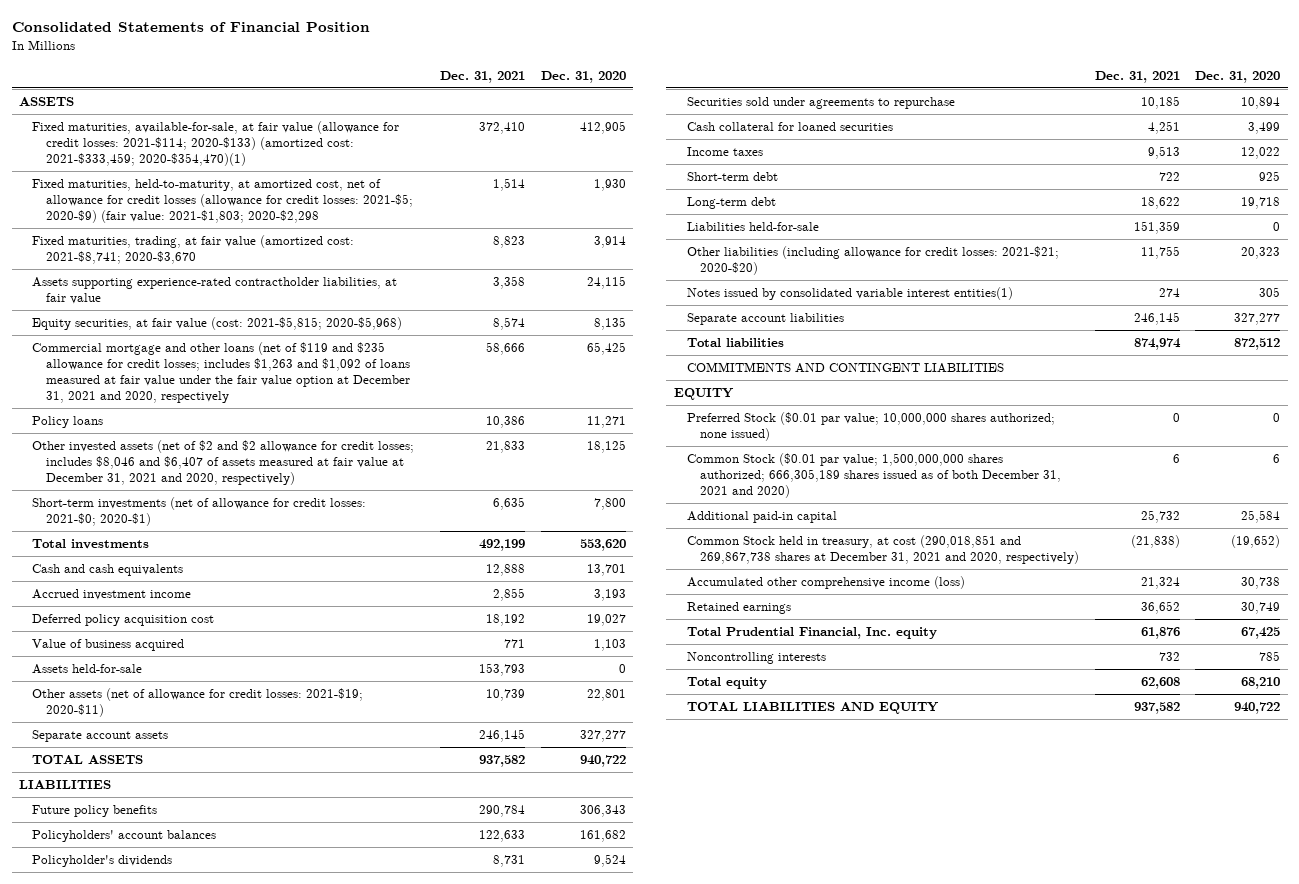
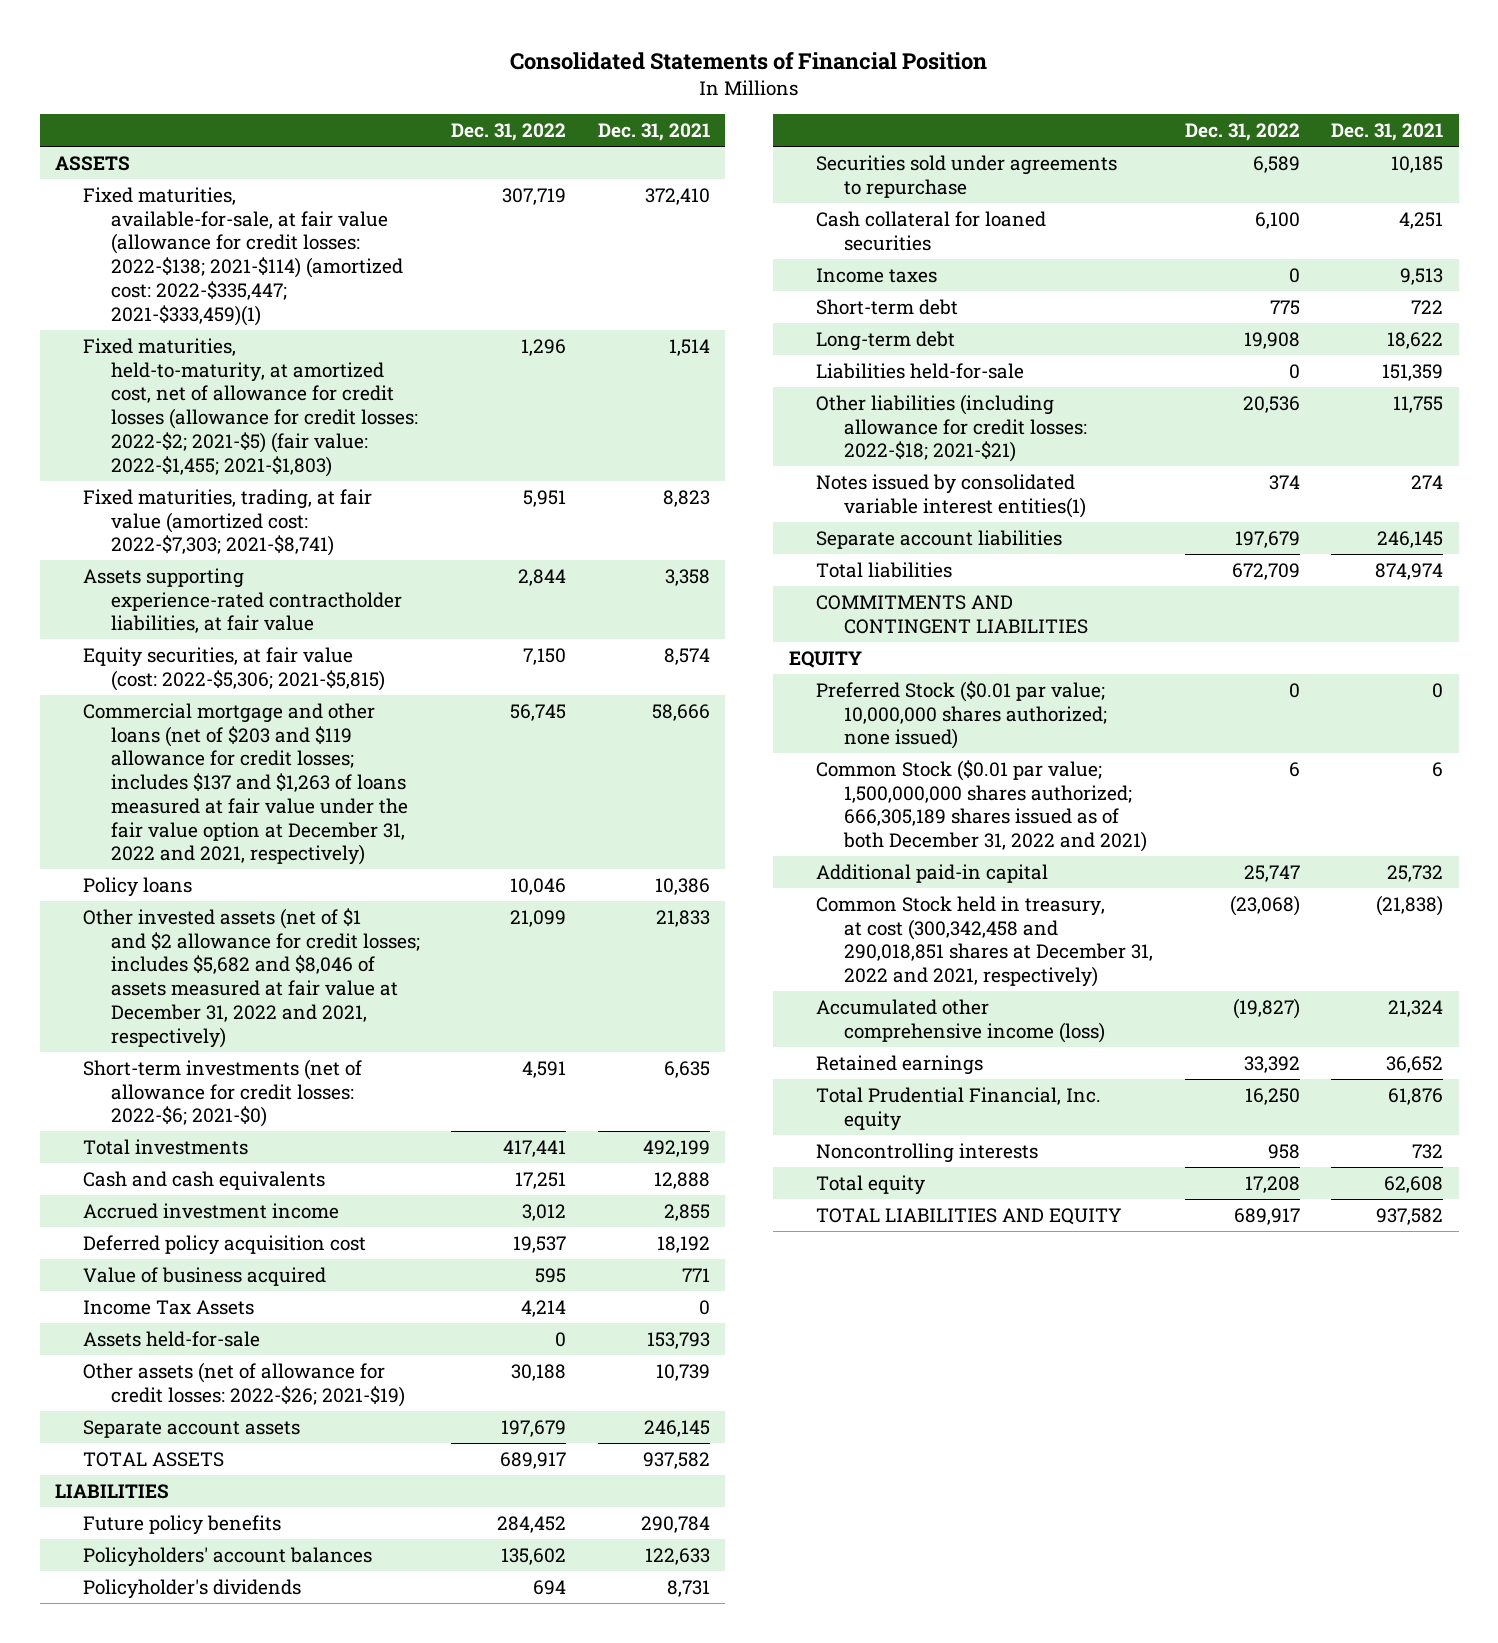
- | Dec. 31, 2021 | Dec. 31, 2020
+ | Dec. 31, 2022 | Dec. 31, 2021
- Fixed maturities, available-for-sale, at fair value (allowance for credit losses: 2021-$114; 2020-$133) (amortized cost: 2021-$333,459; 2020-$354,470)(1) | 372,410 | 412,905
- Fixed maturities, held-to-maturity, at amortized cost, net of allowance for credit losses (allowance for credit losses: 2021-$5; 2020-$9) (fair value: 2021-$1,803; 2020-$2,298 | 1,514 | 1,930
- Fixed maturities, trading, at fair value (amortized cost: 2021-$8,741; 2020-$3,670 | 8,823 | 3,914
+ Fixed maturities, available-for-sale, at fair value (allowance for credit losses: 2022-$138; 2021-$114) (amortized cost: 2022-$335,447; 2021-$333,459)(1) | 307,719 | 372,410
+ Fixed maturities, held-to-maturity, at amortized cost, net of allowance for credit losses (allowance for credit losses: 2022-$2; 2021-$5) (fair value: 2022-$1,455; 2021-$1,803) | 1,296 | 1,514
+ Fixed maturities, trading, at fair value (amortized cost: 2022-$7,303; 2021-$8,741) | 5,951 | 8,823
- Equity securities, at fair value (cost: 2021-$5,815; 2020-$5,968) | 8,574 | 8,135
- Commercial mortgage and other loans (net of $119 and $235 allowance for credit losses; includes $1,263 and $1,092 of loans measured at fair value under the fair value option at December 31, 2021 and 2020, respectively | 58,666 | 65,425
+ Equity securities, at fair value (cost: 2022-$5,306; 2021-$5,815) | 7,150 | 8,574
+ Commercial mortgage and other loans (net of $203 and $119 allowance for credit losses; includes $137 and $1,263 of loans measured at fair value under the fair value option at December 31, 2022 and 2021, respectively) | 56,745 | 58,666
- Other invested assets (net of $2 and $2 allowance for credit losses; includes $8,046 and $6,407 of assets measured at fair value at December 31, 2021 and 2020, respectively) | 21,833 | 18,125
- Short-term investments (net of allowance for credit losses: 2021-$0; 2020-$1) | 6,635 | 7,800
+ Other invested assets (net of $1 and $2 allowance for credit losses; includes $5,682 and $8,046 of assets measured at fair value at December 31, 2022 and 2021, respectively) | 21,099 | 21,833
+ Short-term investments (net of allowance for credit losses: 2022-$6; 2021-$0) | 4,591 | 6,635
+ Income Tax Assets | 4,214 | 0
- Other assets (net of allowance for credit losses: 2021-$19; 2020-$11) | 10,739 | 22,801
+ Other assets (net of allowance for credit losses: 2022-$26; 2021-$19) | 30,188 | 10,739
- Other liabilities (including allowance for credit losses: 2021-$21; 2020-$20) | 11,755 | 20,323
+ Other liabilities (including allowance for credit losses: 2022-$18; 2021-$21) | 20,536 | 11,755
- Common Stock ($0.01 par value; 1,500,000,000 shares authorized; 666,305,189 shares issued as of both December 31, 2021 and 2020) | 6 | 6
+ Common Stock ($0.01 par value; 1,500,000,000 shares authorized; 666,305,189 shares issued as of both December 31, 2022 and 2021) | 6 | 6
- Common Stock held in treasury, at cost (290,018,851 and 269,867,738 shares at December 31, 2021 and 2020, respectively) | (21,838) | (19,652)
+ Common Stock held in treasury, at cost (300,342,458 and 290,018,851 shares at December 31, 2022 and 2021, respectively) | (23,068) | (21,838)

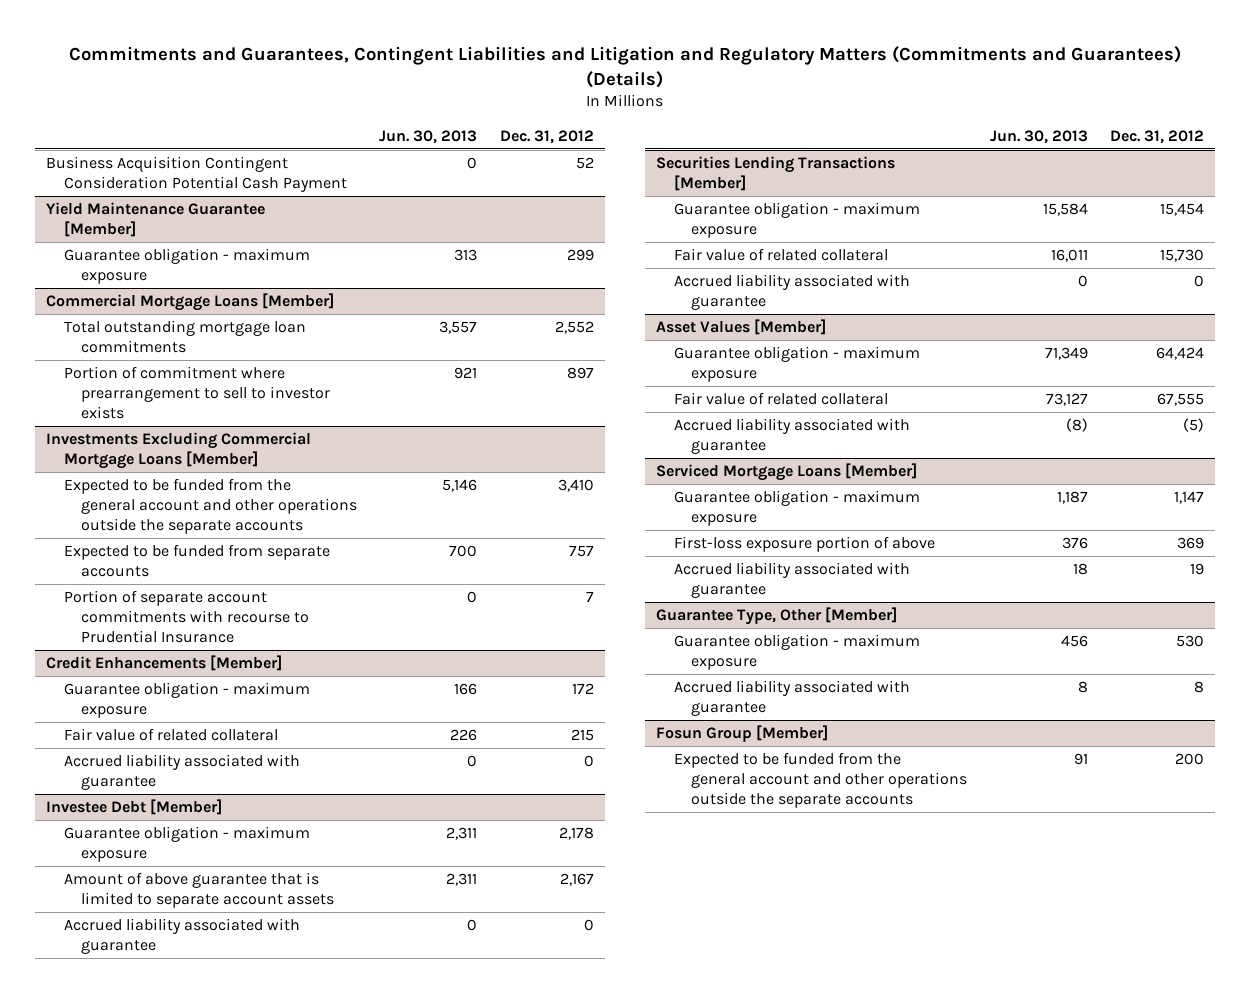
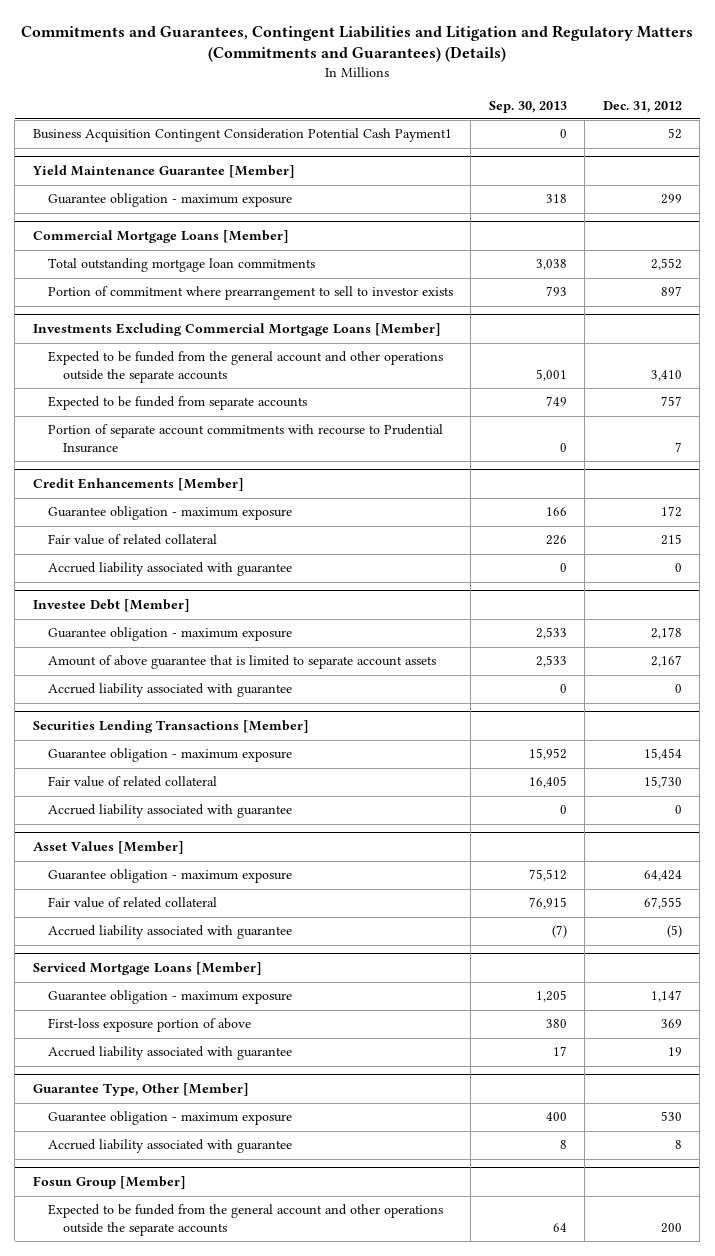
- | Jun. 30, 2013 | Dec. 31, 2012
+ | Sep. 30, 2013 | Dec. 31, 2012
- Business Acquisition Contingent Consideration Potential Cash Payment | 0 | 52
+ Business Acquisition Contingent Consideration Potential Cash Payment1 | 0 | 52

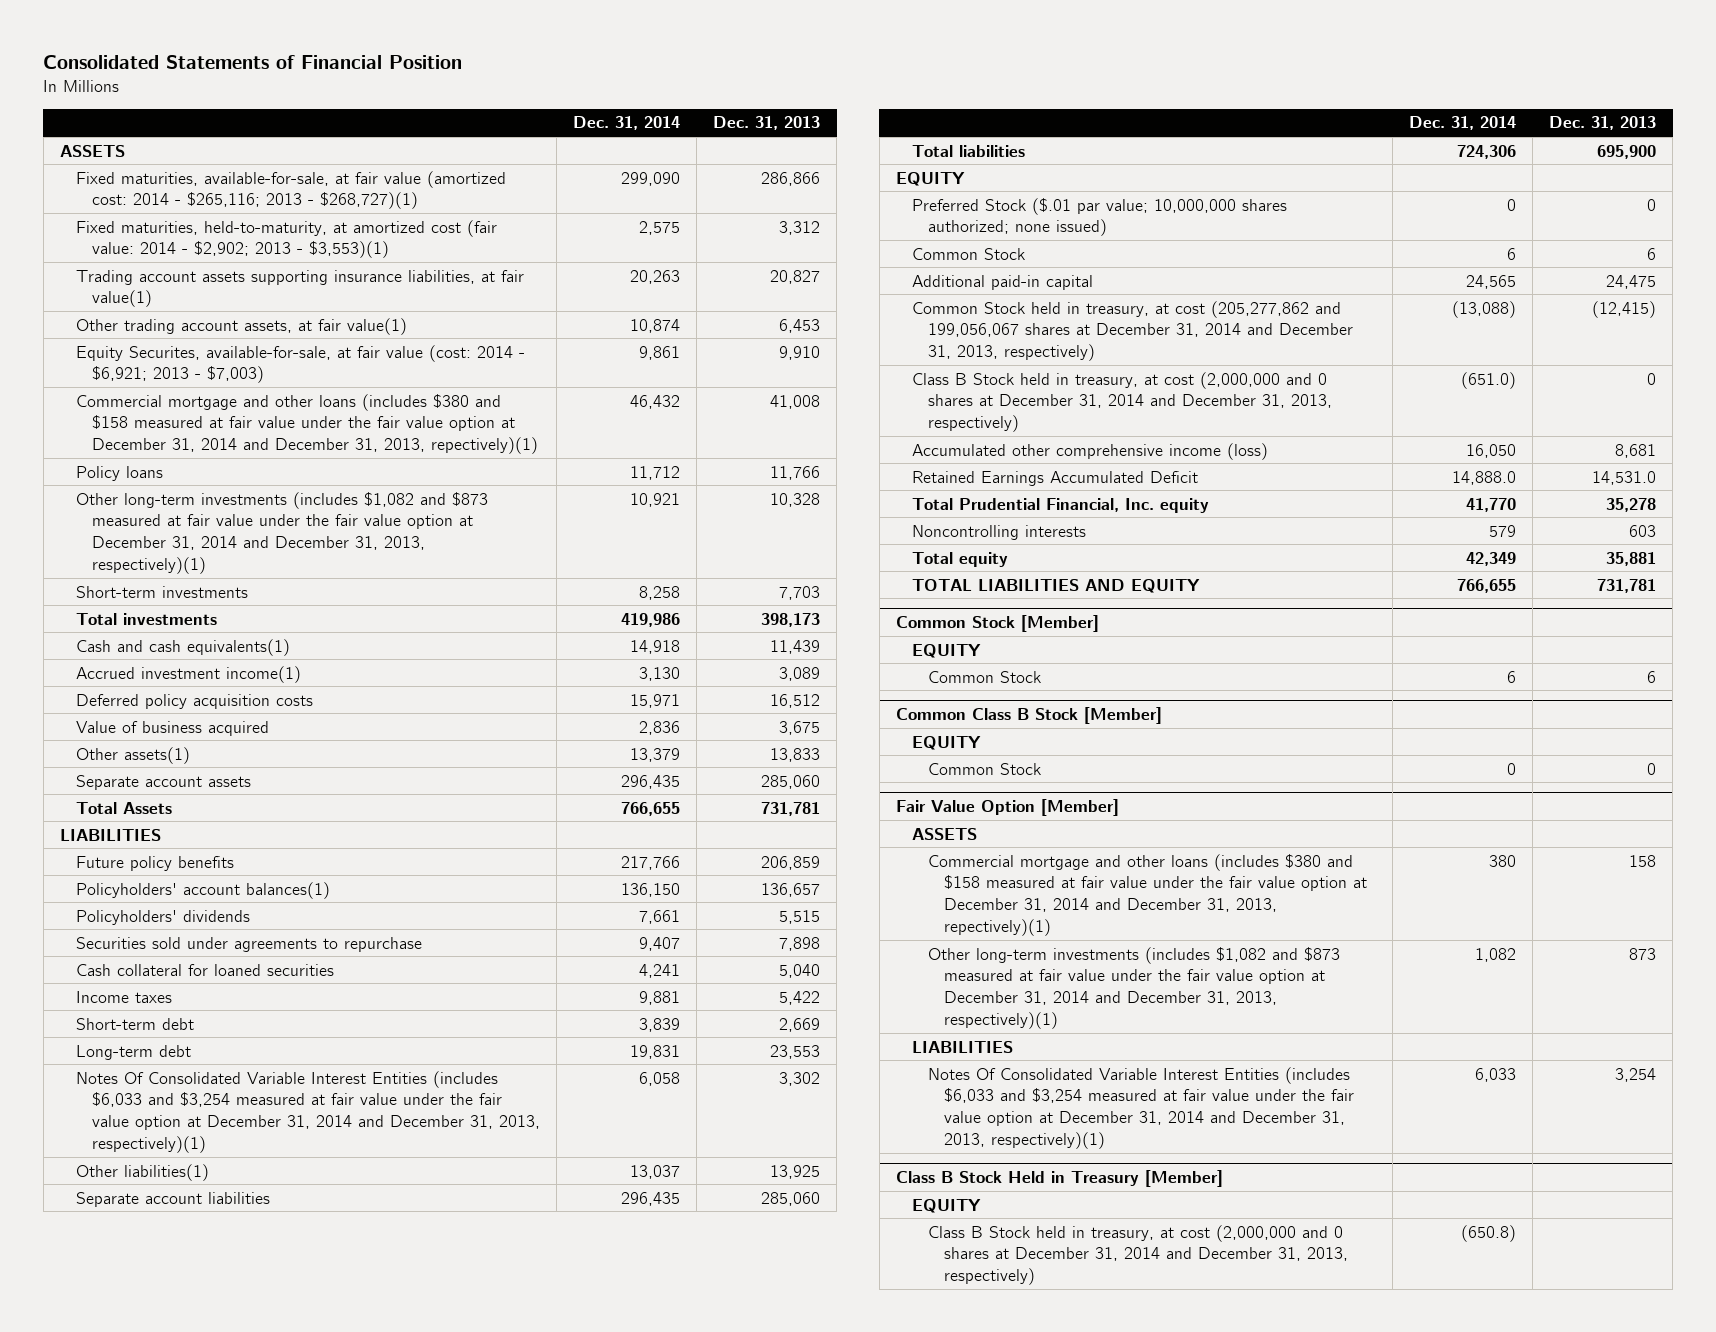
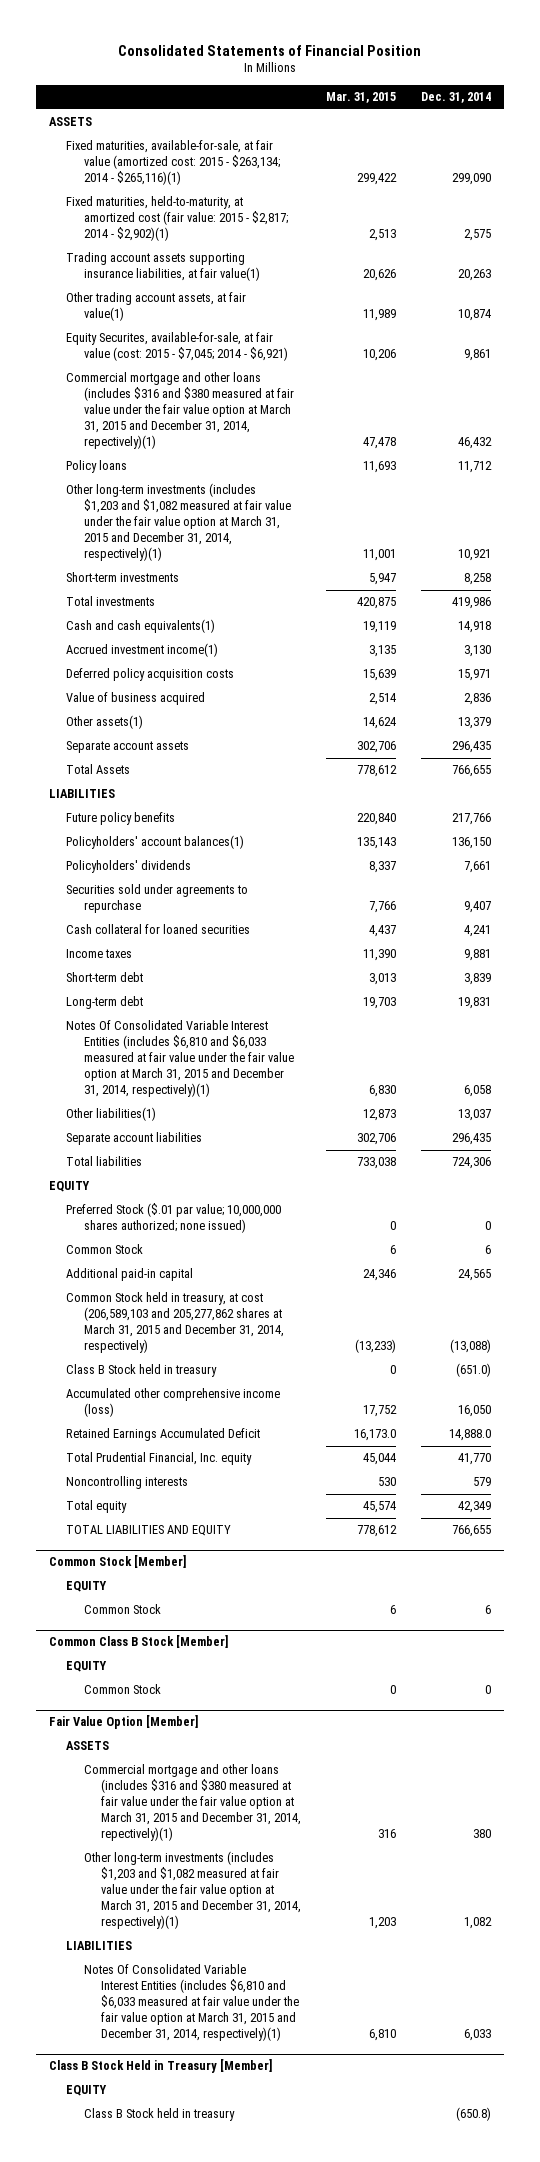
- | Dec. 31, 2014 | Dec. 31, 2013
+ | Mar. 31, 2015 | Dec. 31, 2014
- Fixed maturities, available-for-sale, at fair value (amortized cost: 2014 - $265,116; 2013 - $268,727)(1) | 299,090 | 286,866
- Fixed maturities, held-to-maturity, at amortized cost (fair value: 2014 - $2,902; 2013 - $3,553)(1) | 2,575 | 3,312
+ Fixed maturities, available-for-sale, at fair value (amortized cost: 2015 - $263,134; 2014 - $265,116)(1) | 299,422 | 299,090
+ Fixed maturities, held-to-maturity, at amortized cost (fair value: 2015 - $2,817; 2014 - $2,902)(1) | 2,513 | 2,575
- Equity Securites, available-for-sale, at fair value (cost: 2014 - $6,921; 2013 - $7,003) | 9,861 | 9,910
- Commercial mortgage and other loans (includes $380 and $158 measured at fair value under the fair value option at December 31, 2014 and December 31, 2013, repectively)(1) | 46,432 | 41,008
+ Equity Securites, available-for-sale, at fair value (cost: 2015 - $7,045; 2014 - $6,921) | 10,206 | 9,861
+ Commercial mortgage and other loans (includes $316 and $380 measured at fair value under the fair value option at March 31, 2015 and December 31, 2014, repectively)(1) | 47,478 | 46,432
- Other long-term investments (includes $1,082 and $873 measured at fair value under the fair value option at December 31, 2014 and December 31, 2013, respectively)(1) | 10,921 | 10,328
+ Other long-term investments (includes $1,203 and $1,082 measured at fair value under the fair value option at March 31, 2015 and December 31, 2014, respectively)(1) | 11,001 | 10,921
- Notes Of Consolidated Variable Interest Entities (includes $6,033 and $3,254 measured at fair value under the fair value option at December 31, 2014 and December 31, 2013, respectively)(1) | 6,058 | 3,302
+ Notes Of Consolidated Variable Interest Entities (includes $6,810 and $6,033 measured at fair value under the fair value option at March 31, 2015 and December 31, 2014, respectively)(1) | 6,830 | 6,058
- Common Stock held in treasury, at cost (205,277,862 and 199,056,067 shares at December 31, 2014 and December 31, 2013, respectively) | (13,088) | (12,415)
- Class B Stock held in treasury, at cost (2,000,000 and 0 shares at December 31, 2014 and December 31, 2013, respectively) | (651.0) | 0
+ Common Stock held in treasury, at cost (206,589,103 and 205,277,862 shares at March 31, 2015 and December 31, 2014, respectively) | (13,233) | (13,088)
+ Class B Stock held in treasury | 0 | (651.0)
@ Fair Value Option [Member]
- Commercial mortgage and other loans (includes $380 and $158 measured at fair value under the fair value option at December 31, 2014 and December 31, 2013, repectively)(1) | 380 | 158
- Other long-term investments (includes $1,082 and $873 measured at fair value under the fair value option at December 31, 2014 and December 31, 2013, respectively)(1) | 1,082 | 873
+ Commercial mortgage and other loans (includes $316 and $380 measured at fair value under the fair value option at March 31, 2015 and December 31, 2014, repectively)(1) | 316 | 380
+ Other long-term investments (includes $1,203 and $1,082 measured at fair value under the fair value option at March 31, 2015 and December 31, 2014, respectively)(1) | 1,203 | 1,082
- Notes Of Consolidated Variable Interest Entities (includes $6,033 and $3,254 measured at fair value under the fair value option at December 31, 2014 and December 31, 2013, respectively)(1) | 6,033 | 3,254
+ Notes Of Consolidated Variable Interest Entities (includes $6,810 and $6,033 measured at fair value under the fair value option at March 31, 2015 and December 31, 2014, respectively)(1) | 6,810 | 6,033
@ Class B Stock Held in Treasury [Member]
- Class B Stock held in treasury, at cost (2,000,000 and 0 shares at December 31, 2014 and December 31, 2013, respectively) | (650.8) |
+ Class B Stock held in treasury | | (650.8)

